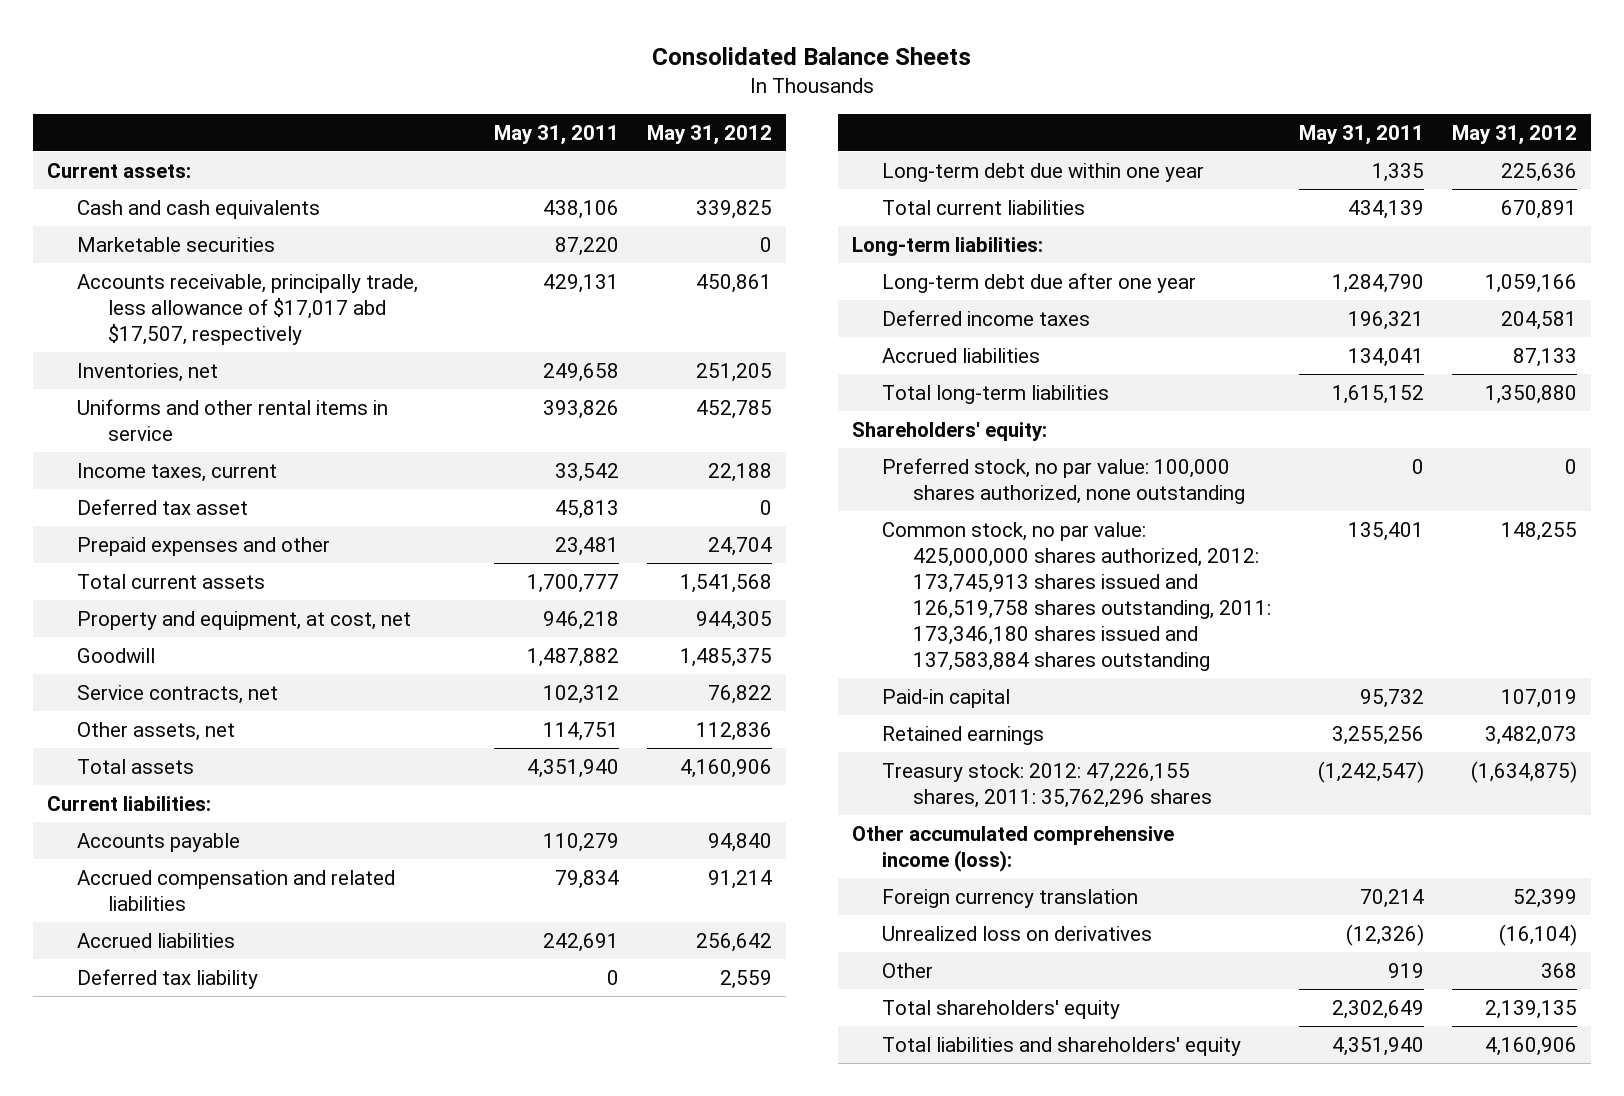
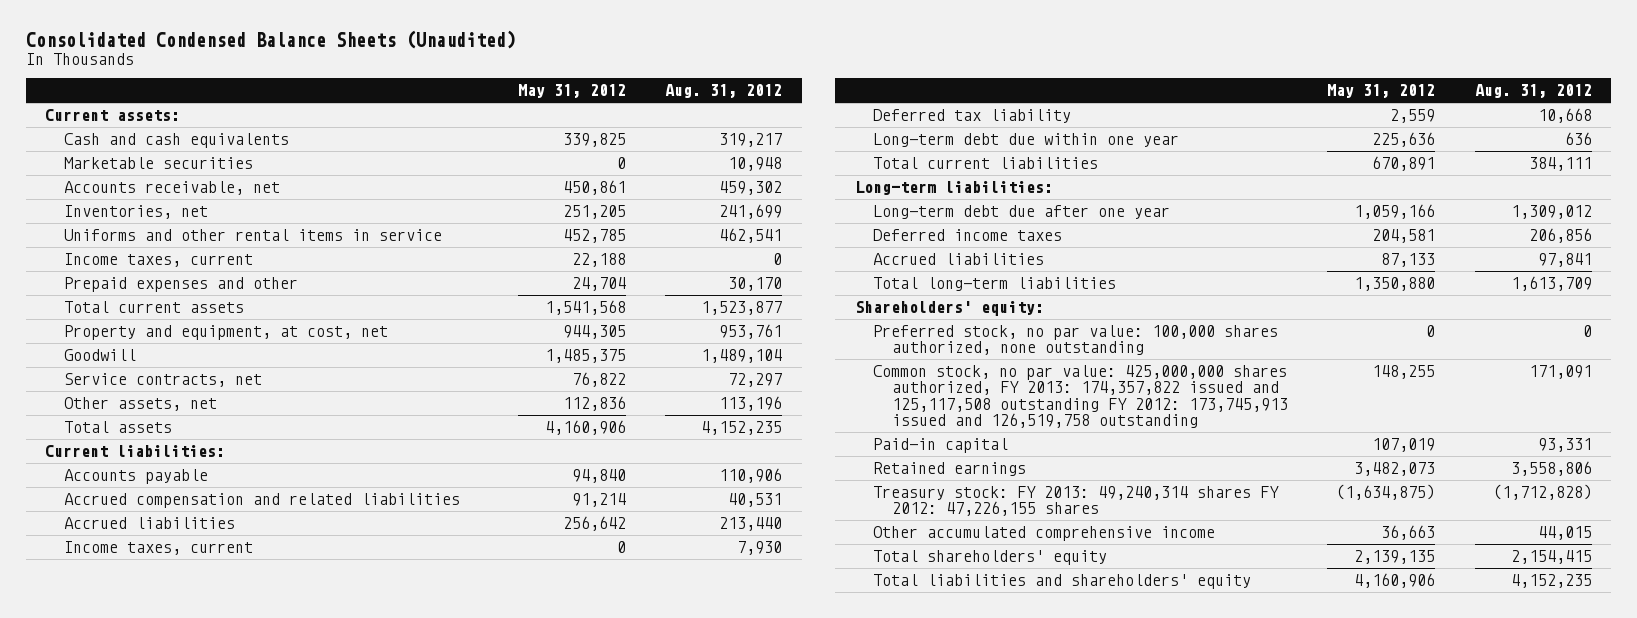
- Consolidated Balance Sheets
+ Consolidated Condensed Balance Sheets (Unaudited)
- | May 31, 2011 | May 31, 2012
+ | May 31, 2012 | Aug. 31, 2012
- Accounts receivable, principally trade, less allowance of $17,017 abd $17,507, respectively | 429,131 | 450,861
+ Accounts receivable, net | 450,861 | 459,302
- Deferred tax asset | 45,813 | 0
+ Income taxes, current | 0 | 7,930
- Common stock, no par value: 425,000,000 shares authorized, 2012: 173,745,913 shares issued and 126,519,758 shares outstanding, 2011: 173,346,180 shares issued and 137,583,884 shares outstanding | 135,401 | 148,255
+ Common stock, no par value: 425,000,000 shares authorized, FY 2013: 174,357,822 issued and 125,117,508 outstanding FY 2012: 173,745,913 issued and 126,519,758 outstanding | 148,255 | 171,091
- Treasury stock: 2012: 47,226,155 shares, 2011: 35,762,296 shares | (1,242,547) | (1,634,875)
- Other accumulated comprehensive income (loss):
- Foreign currency translation | 70,214 | 52,399
- Unrealized loss on derivatives | (12,326) | (16,104)
- Other | 919 | 368
+ Treasury stock: FY 2013: 49,240,314 shares FY 2012: 47,226,155 shares | (1,634,875) | (1,712,828)
+ Other accumulated comprehensive income | 36,663 | 44,015

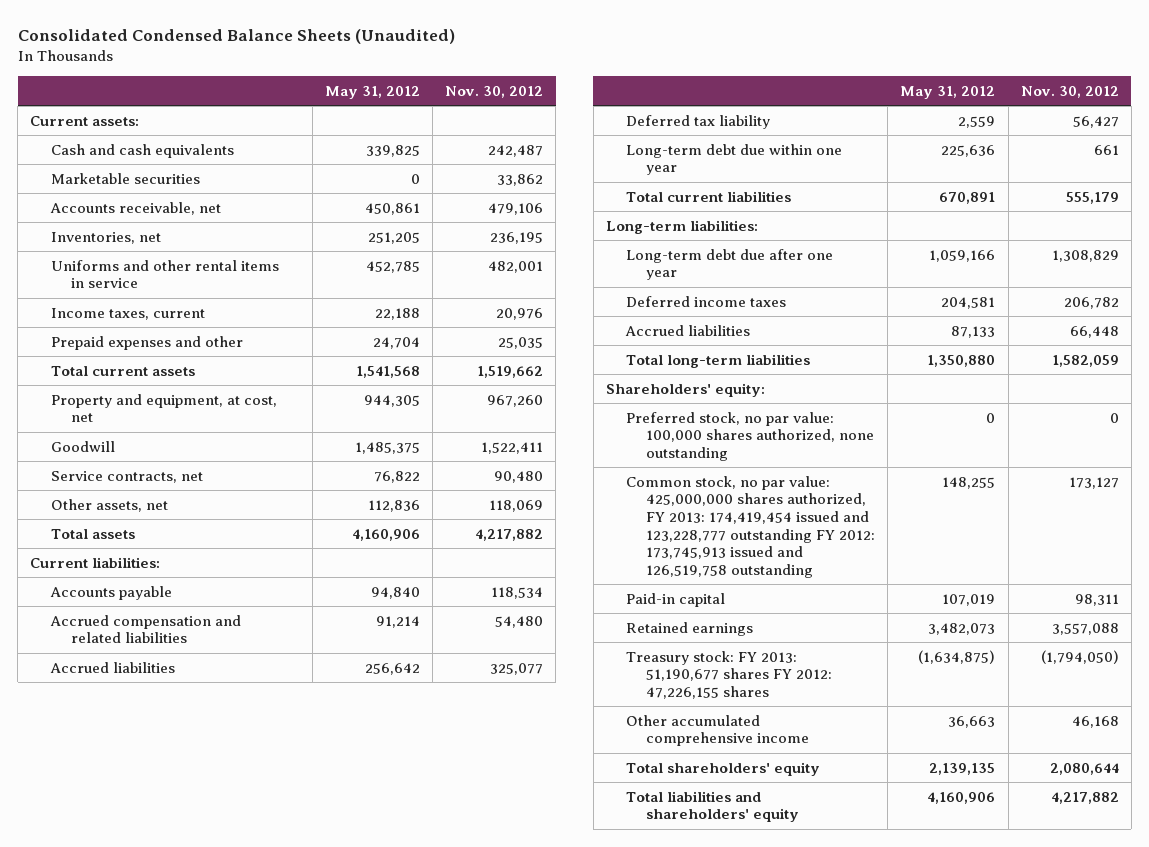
- | May 31, 2012 | Aug. 31, 2012
+ | May 31, 2012 | Nov. 30, 2012
- Income taxes, current | 0 | 7,930
- Common stock, no par value: 425,000,000 shares authorized, FY 2013: 174,357,822 issued and 125,117,508 outstanding FY 2012: 173,745,913 issued and 126,519,758 outstanding | 148,255 | 171,091
+ Common stock, no par value: 425,000,000 shares authorized, FY 2013: 174,419,454 issued and 123,228,777 outstanding FY 2012: 173,745,913 issued and 126,519,758 outstanding | 148,255 | 173,127
- Treasury stock: FY 2013: 49,240,314 shares FY 2012: 47,226,155 shares | (1,634,875) | (1,712,828)
+ Treasury stock: FY 2013: 51,190,677 shares FY 2012: 47,226,155 shares | (1,634,875) | (1,794,050)

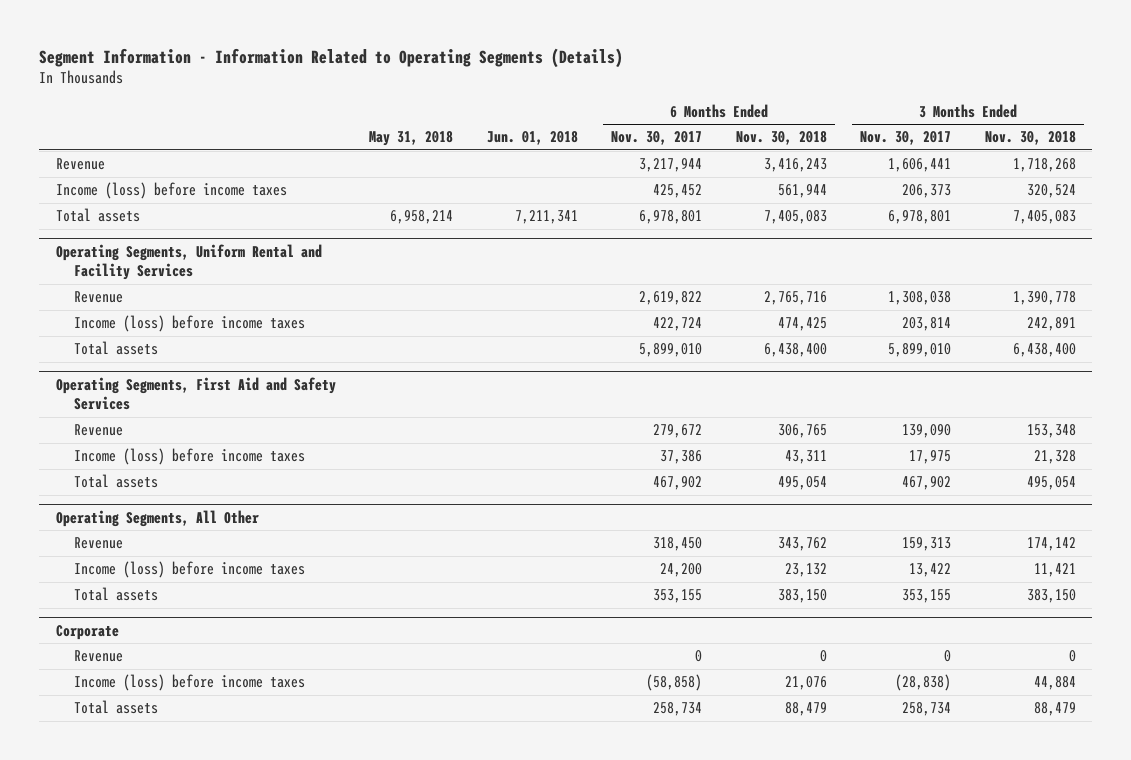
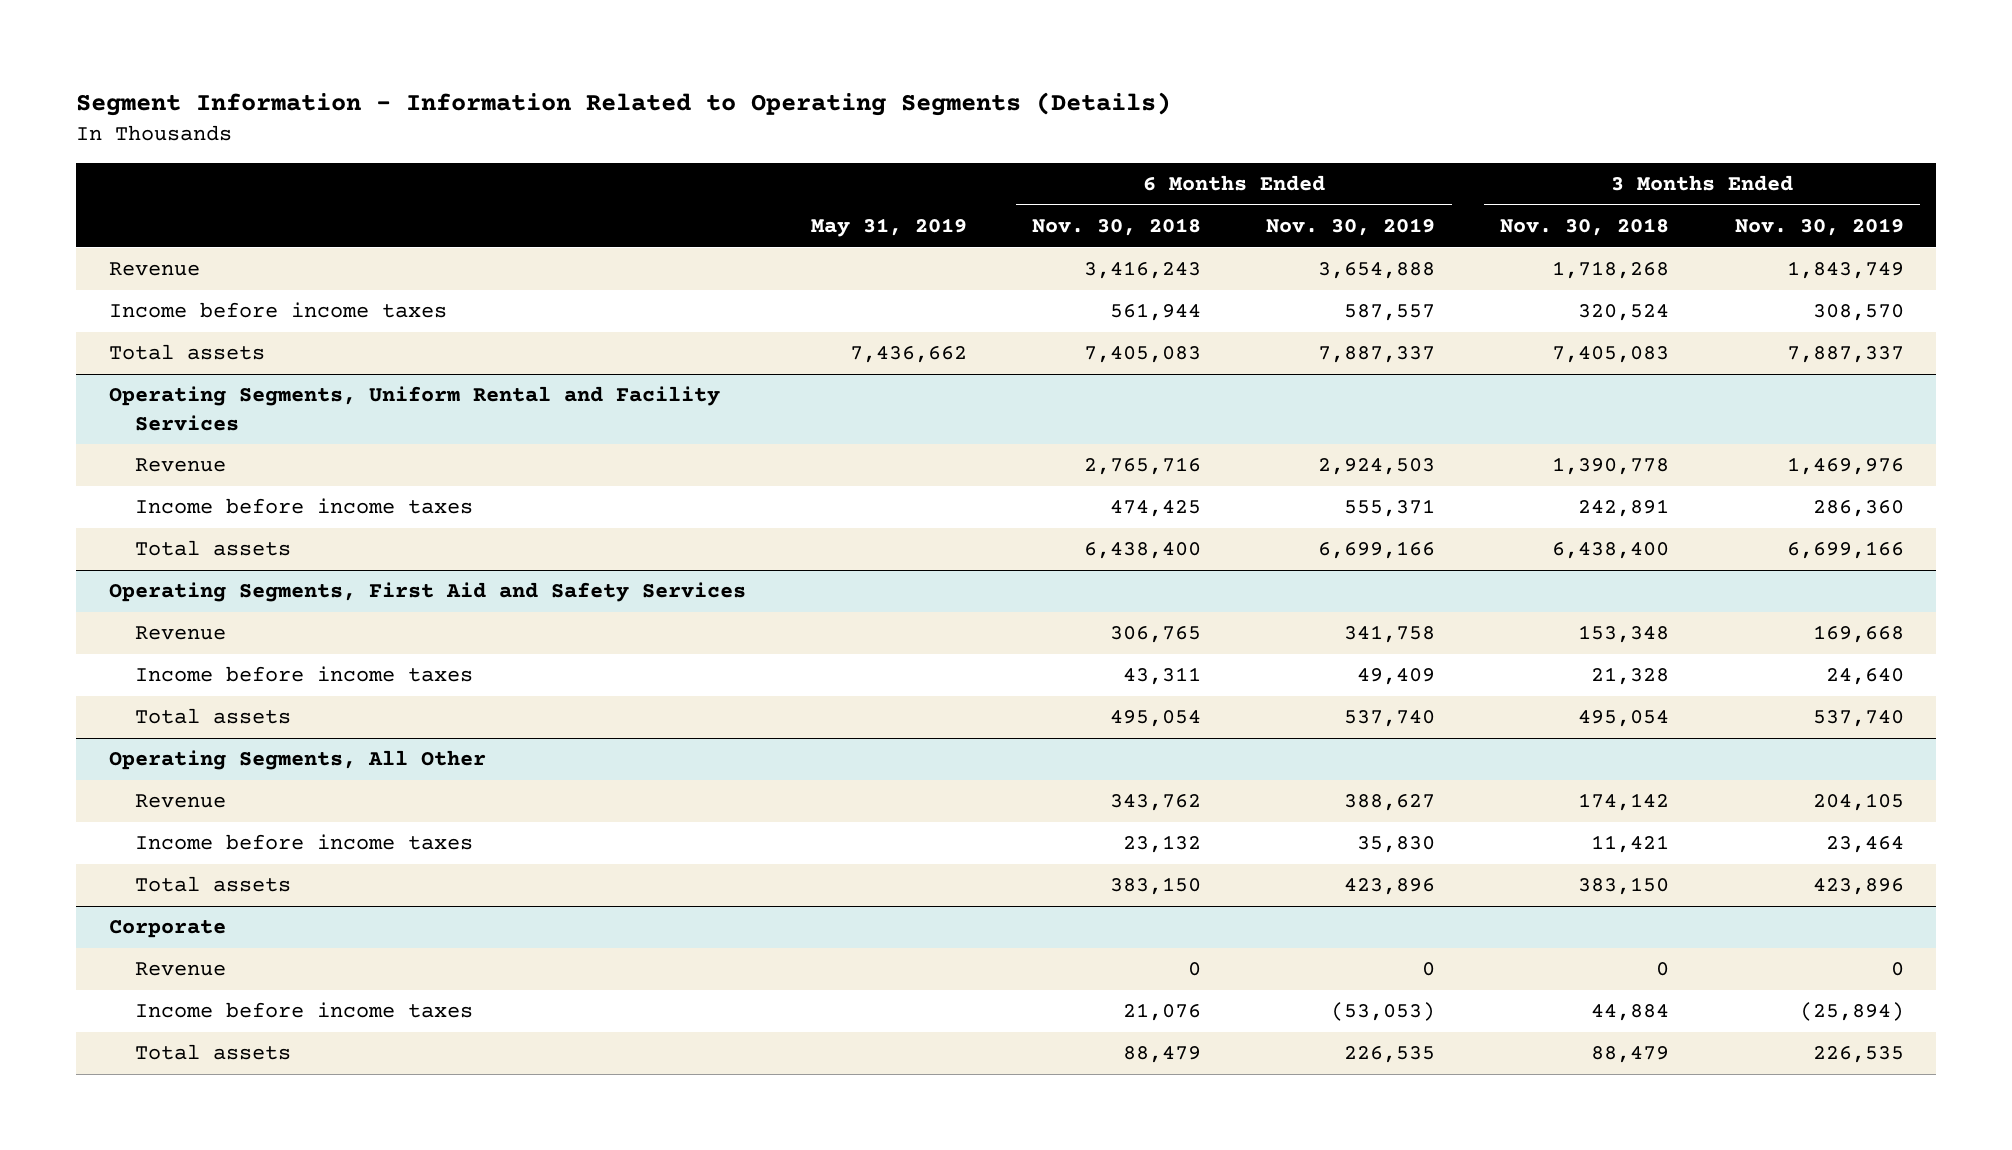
- | May 31, 2018 | Jun. 01, 2018 | 6 Months Ended Nov. 30, 2017 | 6 Months Ended Nov. 30, 2018 | 3 Months Ended Nov. 30, 2017 | 3 Months Ended Nov. 30, 2018
+ | May 31, 2019 | 6 Months Ended Nov. 30, 2018 | 6 Months Ended Nov. 30, 2019 | 3 Months Ended Nov. 30, 2018 | 3 Months Ended Nov. 30, 2019
- Income (loss) before income taxes | | | 425,452 | 561,944 | 206,373 | 320,524
+ Income before income taxes | | 561,944 | 587,557 | 320,524 | 308,570
@ Operating Segments, Uniform Rental and Facility Services
- Income (loss) before income taxes | | | 422,724 | 474,425 | 203,814 | 242,891
+ Income before income taxes | | 474,425 | 555,371 | 242,891 | 286,360
@ Operating Segments, First Aid and Safety Services
- Income (loss) before income taxes | | | 37,386 | 43,311 | 17,975 | 21,328
+ Income before income taxes | | 43,311 | 49,409 | 21,328 | 24,640
@ Operating Segments, All Other
- Income (loss) before income taxes | | | 24,200 | 23,132 | 13,422 | 11,421
+ Income before income taxes | | 23,132 | 35,830 | 11,421 | 23,464
@ Corporate
- Income (loss) before income taxes | | | (58,858) | 21,076 | (28,838) | 44,884
+ Income before income taxes | | 21,076 | (53,053) | 44,884 | (25,894)

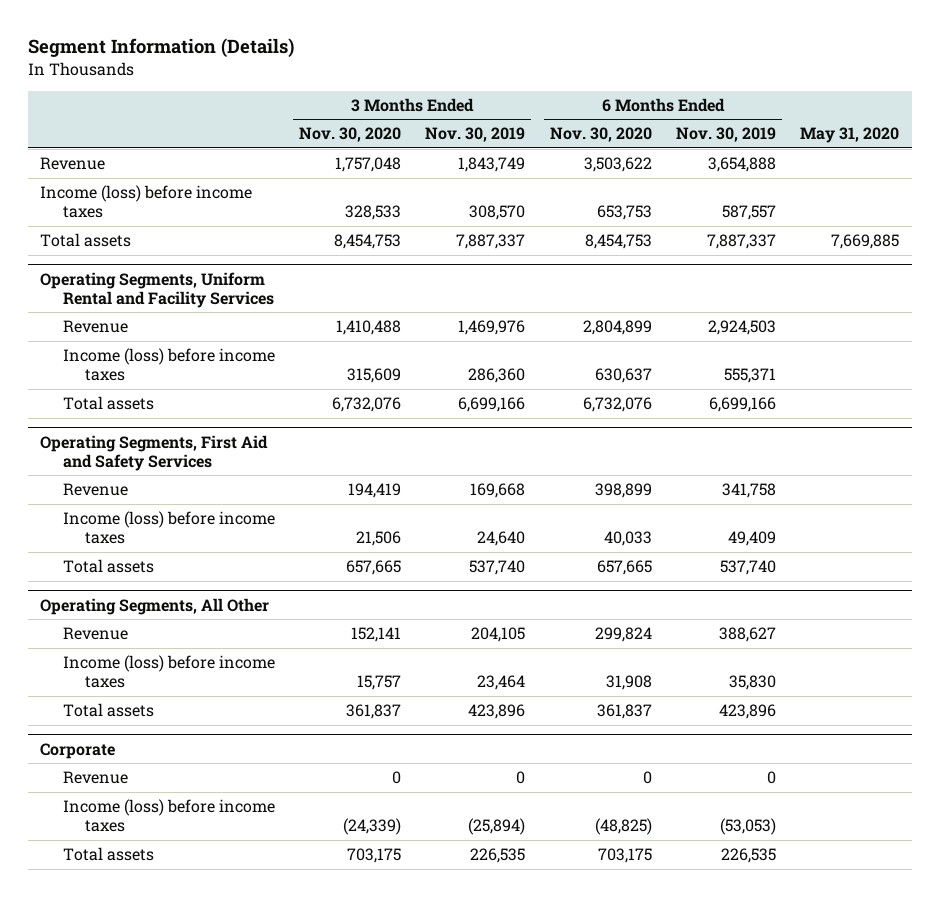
- Segment Information - Information Related to Operating Segments (Details)
+ Segment Information (Details)
- | May 31, 2019 | 6 Months Ended Nov. 30, 2018 | 6 Months Ended Nov. 30, 2019 | 3 Months Ended Nov. 30, 2018 | 3 Months Ended Nov. 30, 2019
+ | 3 Months Ended Nov. 30, 2020 | 3 Months Ended Nov. 30, 2019 | 6 Months Ended Nov. 30, 2020 | 6 Months Ended Nov. 30, 2019 | May 31, 2020
- Income before income taxes | | 561,944 | 587,557 | 320,524 | 308,570
+ Income (loss) before income taxes | 328,533 | 308,570 | 653,753 | 587,557 |
@ Operating Segments, Uniform Rental and Facility Services
- Income before income taxes | | 474,425 | 555,371 | 242,891 | 286,360
+ Income (loss) before income taxes | 315,609 | 286,360 | 630,637 | 555,371 |
@ Operating Segments, First Aid and Safety Services
- Income before income taxes | | 43,311 | 49,409 | 21,328 | 24,640
+ Income (loss) before income taxes | 21,506 | 24,640 | 40,033 | 49,409 |
@ Operating Segments, All Other
- Income before income taxes | | 23,132 | 35,830 | 11,421 | 23,464
+ Income (loss) before income taxes | 15,757 | 23,464 | 31,908 | 35,830 |
@ Corporate
- Income before income taxes | | 21,076 | (53,053) | 44,884 | (25,894)
+ Income (loss) before income taxes | (24,339) | (25,894) | (48,825) | (53,053) |

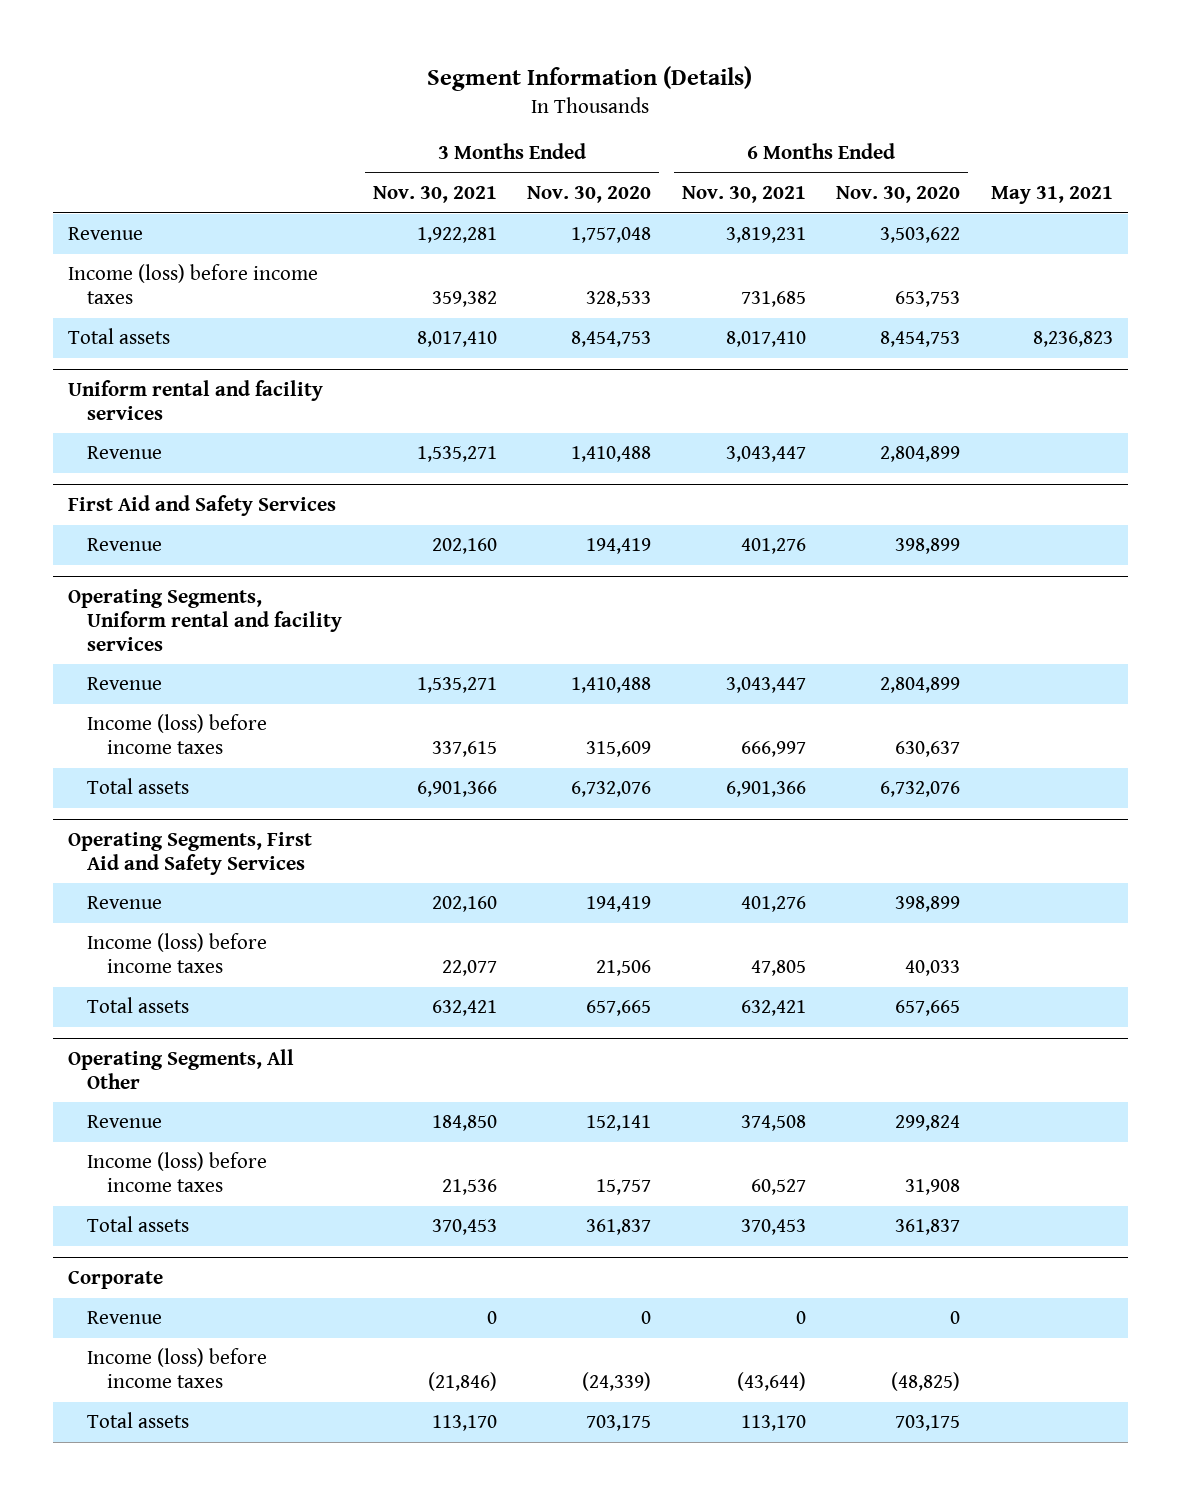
- | 3 Months Ended Nov. 30, 2020 | 3 Months Ended Nov. 30, 2019 | 6 Months Ended Nov. 30, 2020 | 6 Months Ended Nov. 30, 2019 | May 31, 2020
+ | 3 Months Ended Nov. 30, 2021 | 3 Months Ended Nov. 30, 2020 | 6 Months Ended Nov. 30, 2021 | 6 Months Ended Nov. 30, 2020 | May 31, 2021
- Operating Segments, Uniform Rental and Facility Services
+ Uniform rental and facility services
+ First Aid and Safety Services
+ Revenue | 202,160 | 194,419 | 401,276 | 398,899 |
+ Operating Segments, Uniform rental and facility services
+ Revenue | 1,535,271 | 1,410,488 | 3,043,447 | 2,804,899 |

